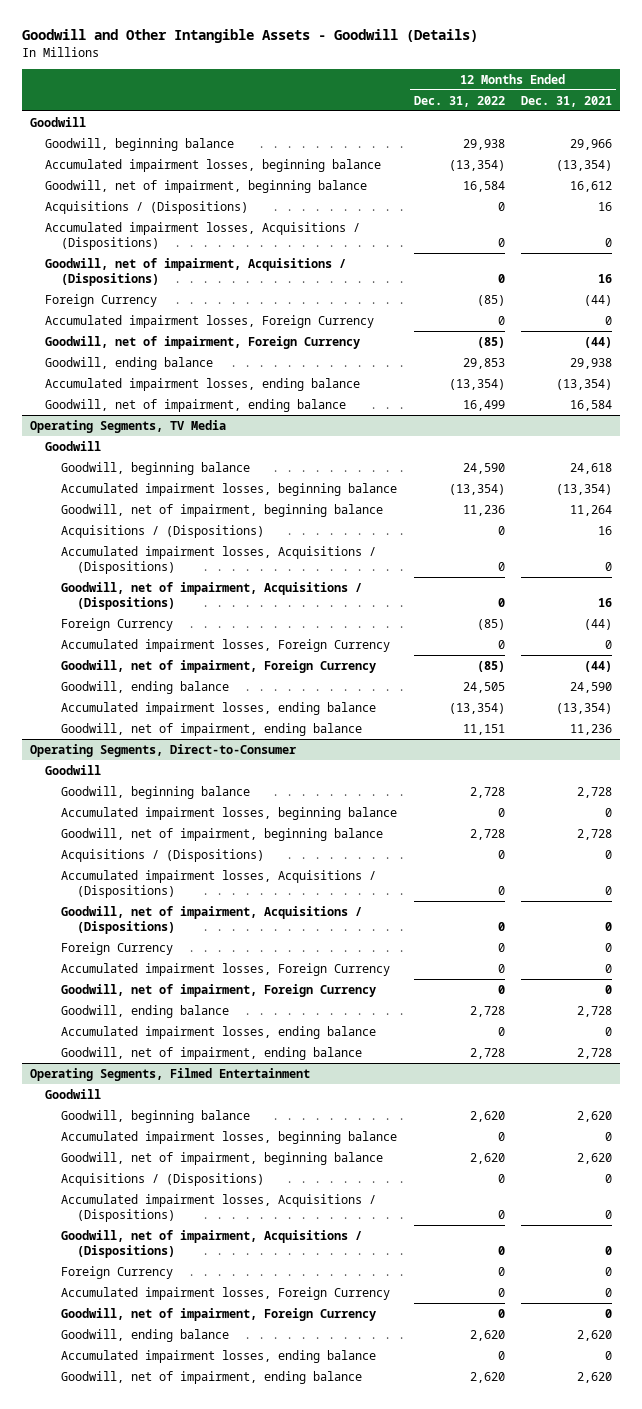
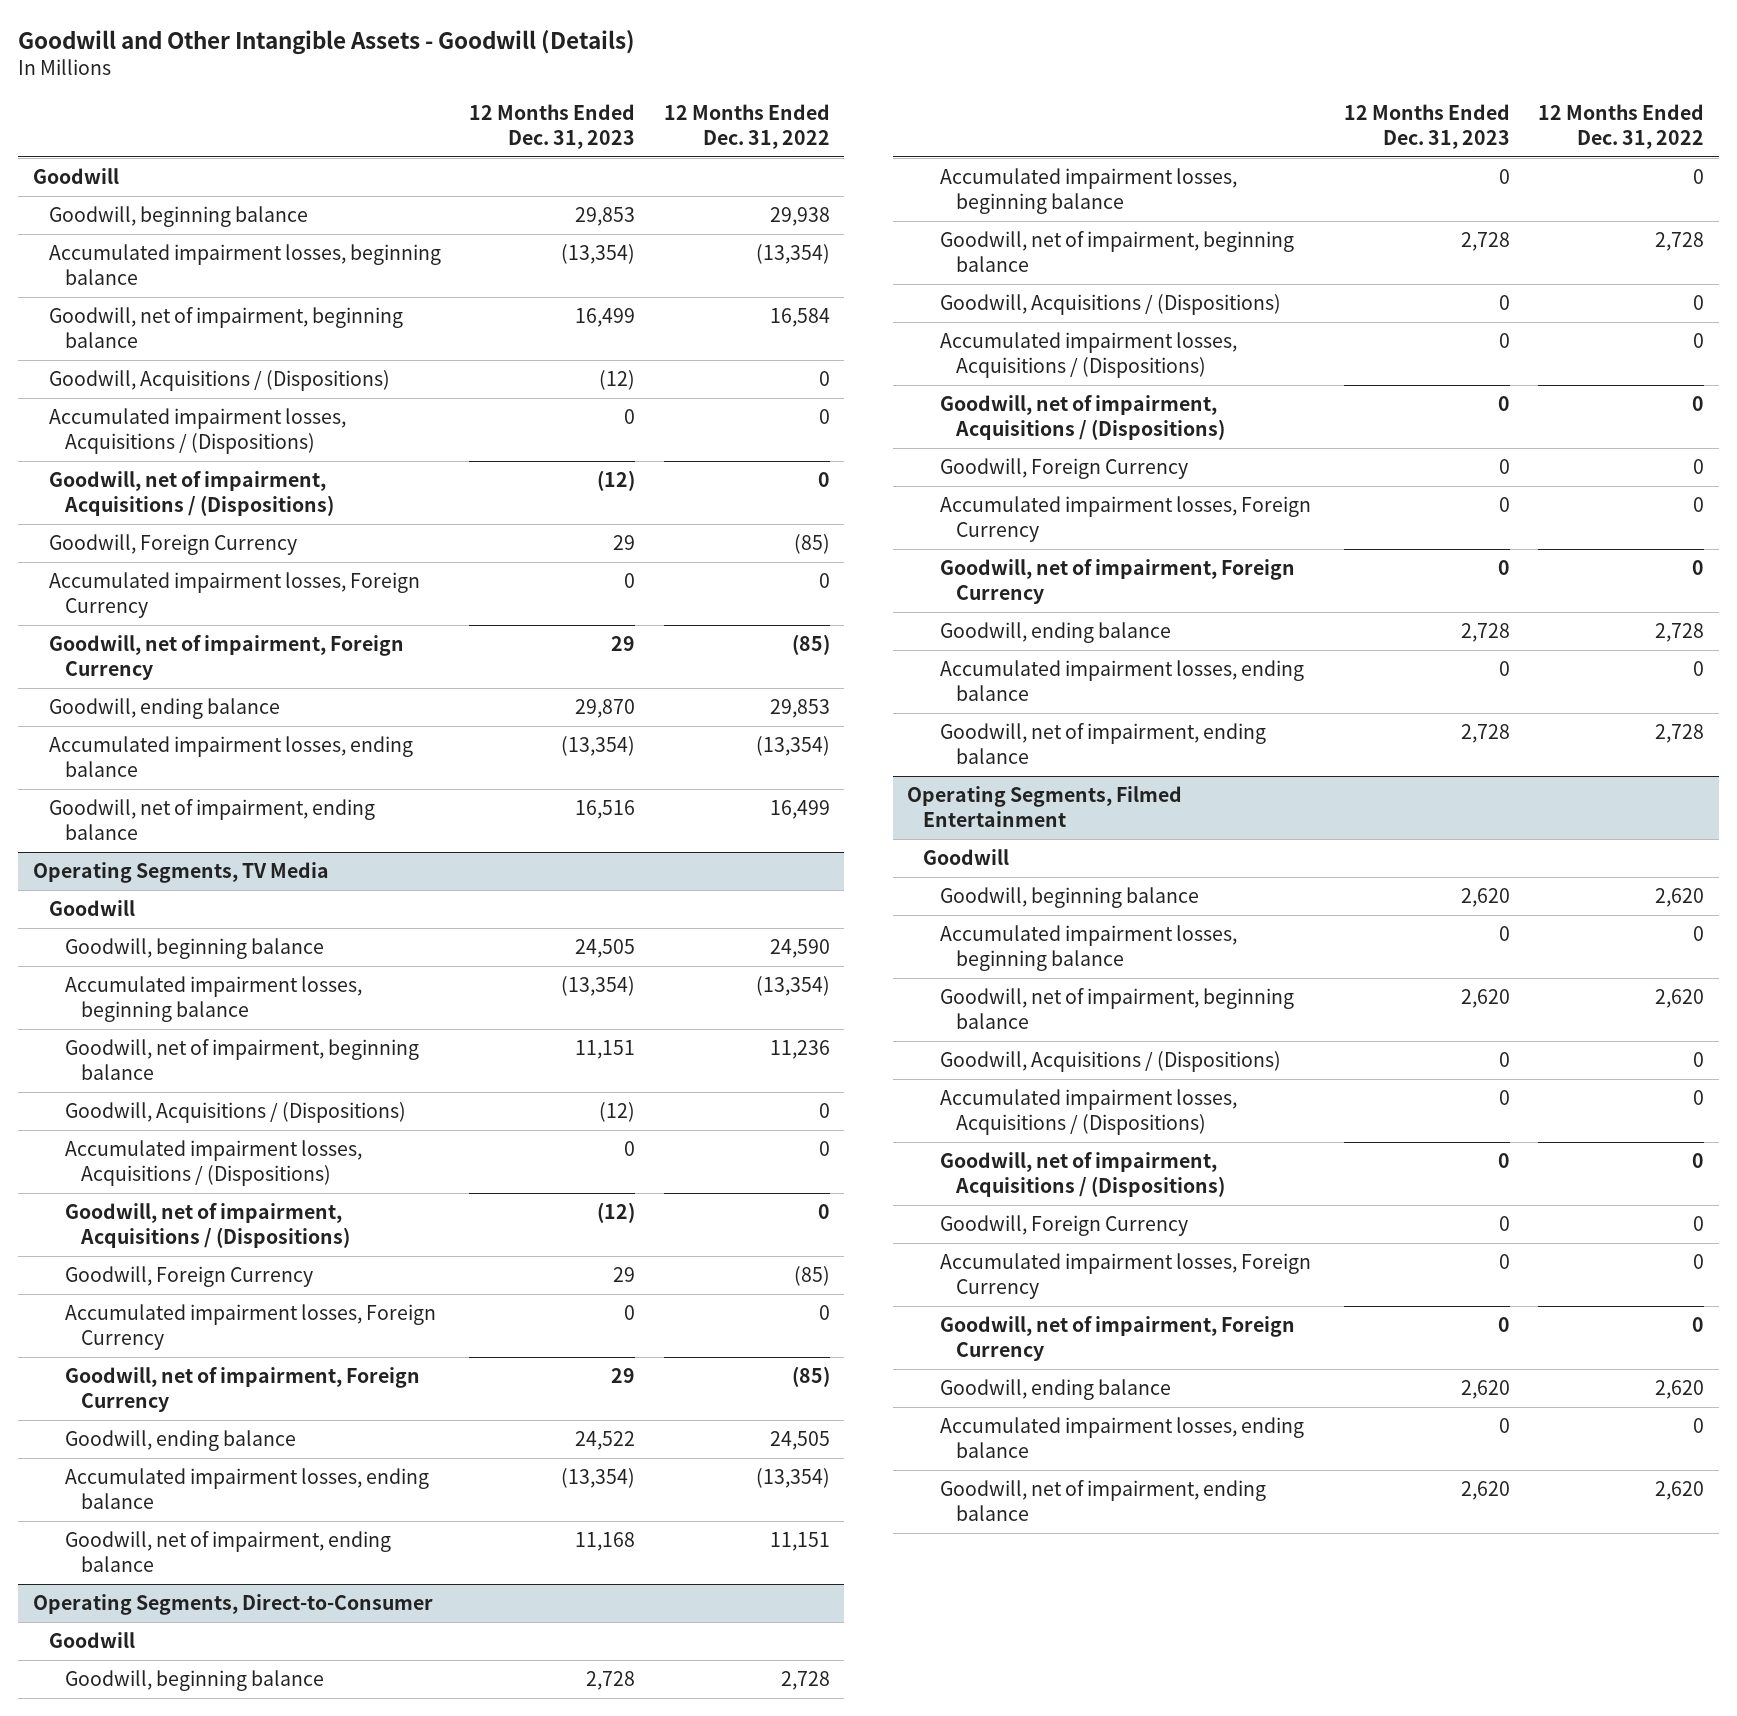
- | 12 Months Ended Dec. 31, 2022 | 12 Months Ended Dec. 31, 2021
+ | 12 Months Ended Dec. 31, 2023 | 12 Months Ended Dec. 31, 2022
- Acquisitions / (Dispositions) | 0 | 16
+ Goodwill, Acquisitions / (Dispositions) | (12) | 0
- Foreign Currency | (85) | (44)
+ Goodwill, Foreign Currency | 29 | (85)
@ Operating Segments, TV Media
- Acquisitions / (Dispositions) | 0 | 16
+ Goodwill, Acquisitions / (Dispositions) | (12) | 0
- Foreign Currency | (85) | (44)
+ Goodwill, Foreign Currency | 29 | (85)
@ Operating Segments, Direct-to-Consumer
- Acquisitions / (Dispositions) | 0 | 0
+ Goodwill, Acquisitions / (Dispositions) | 0 | 0
- Foreign Currency | 0 | 0
+ Goodwill, Foreign Currency | 0 | 0
@ Operating Segments, Filmed Entertainment
- Acquisitions / (Dispositions) | 0 | 0
+ Goodwill, Acquisitions / (Dispositions) | 0 | 0
- Foreign Currency | 0 | 0
+ Goodwill, Foreign Currency | 0 | 0

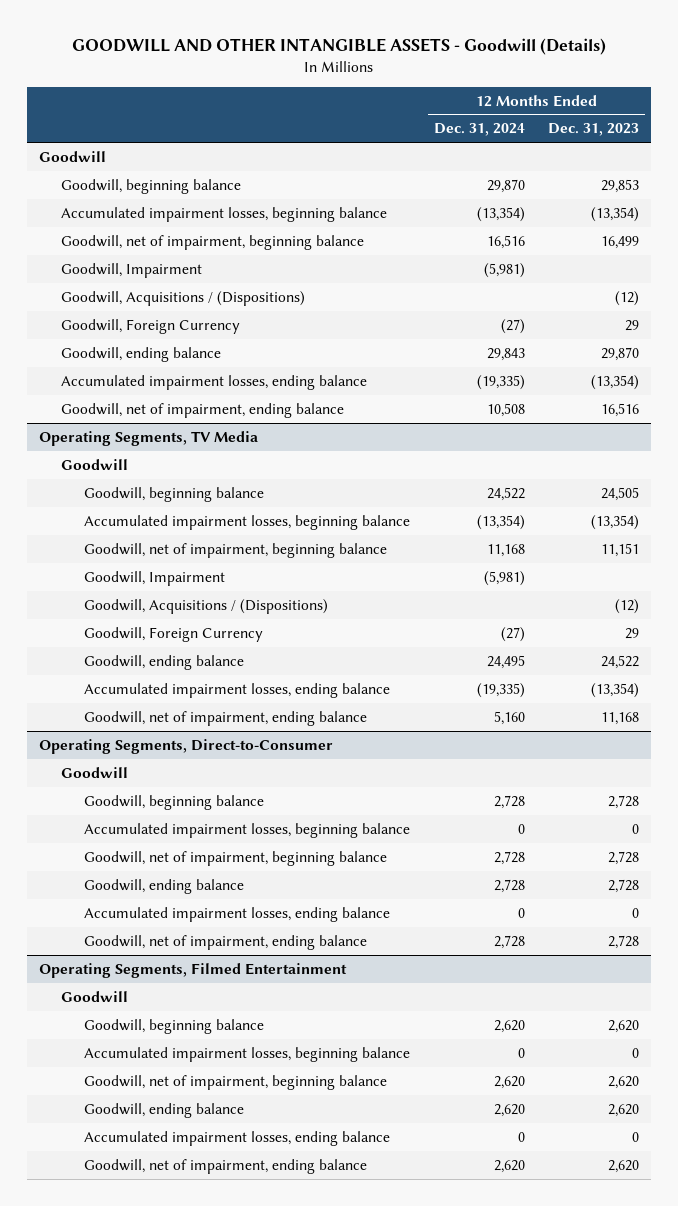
- Goodwill and Other Intangible Assets - Goodwill (Details)
+ GOODWILL AND OTHER INTANGIBLE ASSETS - Goodwill (Details)
- | 12 Months Ended Dec. 31, 2023 | 12 Months Ended Dec. 31, 2022
+ | 12 Months Ended Dec. 31, 2024 | 12 Months Ended Dec. 31, 2023
+ Goodwill, Impairment | (5,981) |
- Accumulated impairment losses, Acquisitions / (Dispositions) | 0 | 0
- Goodwill, net of impairment, Acquisitions / (Dispositions) | (12) | 0
- Accumulated impairment losses, Foreign Currency | 0 | 0
- Goodwill, net of impairment, Foreign Currency | 29 | (85)
@ Operating Segments, TV Media
+ Goodwill, Impairment | (5,981) |
- Accumulated impairment losses, Acquisitions / (Dispositions) | 0 | 0
- Goodwill, net of impairment, Acquisitions / (Dispositions) | (12) | 0
- Accumulated impairment losses, Foreign Currency | 0 | 0
- Goodwill, net of impairment, Foreign Currency | 29 | (85)
@ Operating Segments, Direct-to-Consumer
- Goodwill, Acquisitions / (Dispositions) | 0 | 0
- Accumulated impairment losses, Acquisitions / (Dispositions) | 0 | 0
- Goodwill, net of impairment, Acquisitions / (Dispositions) | 0 | 0
- Goodwill, Foreign Currency | 0 | 0
- Accumulated impairment losses, Foreign Currency | 0 | 0
- Goodwill, net of impairment, Foreign Currency | 0 | 0
@ Operating Segments, Filmed Entertainment
- Goodwill, Acquisitions / (Dispositions) | 0 | 0
- Accumulated impairment losses, Acquisitions / (Dispositions) | 0 | 0
- Goodwill, net of impairment, Acquisitions / (Dispositions) | 0 | 0
- Goodwill, Foreign Currency | 0 | 0
- Accumulated impairment losses, Foreign Currency | 0 | 0
- Goodwill, net of impairment, Foreign Currency | 0 | 0

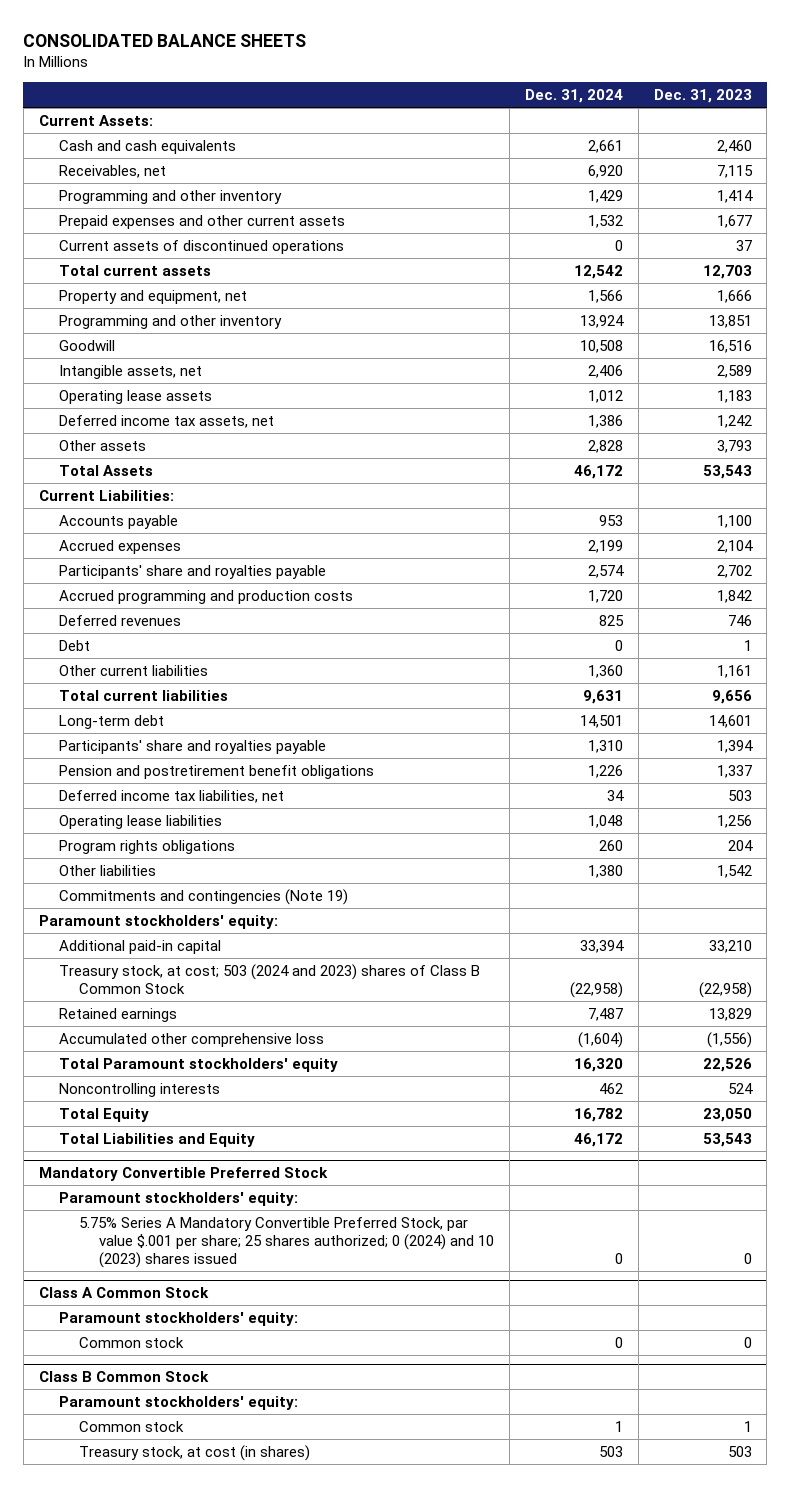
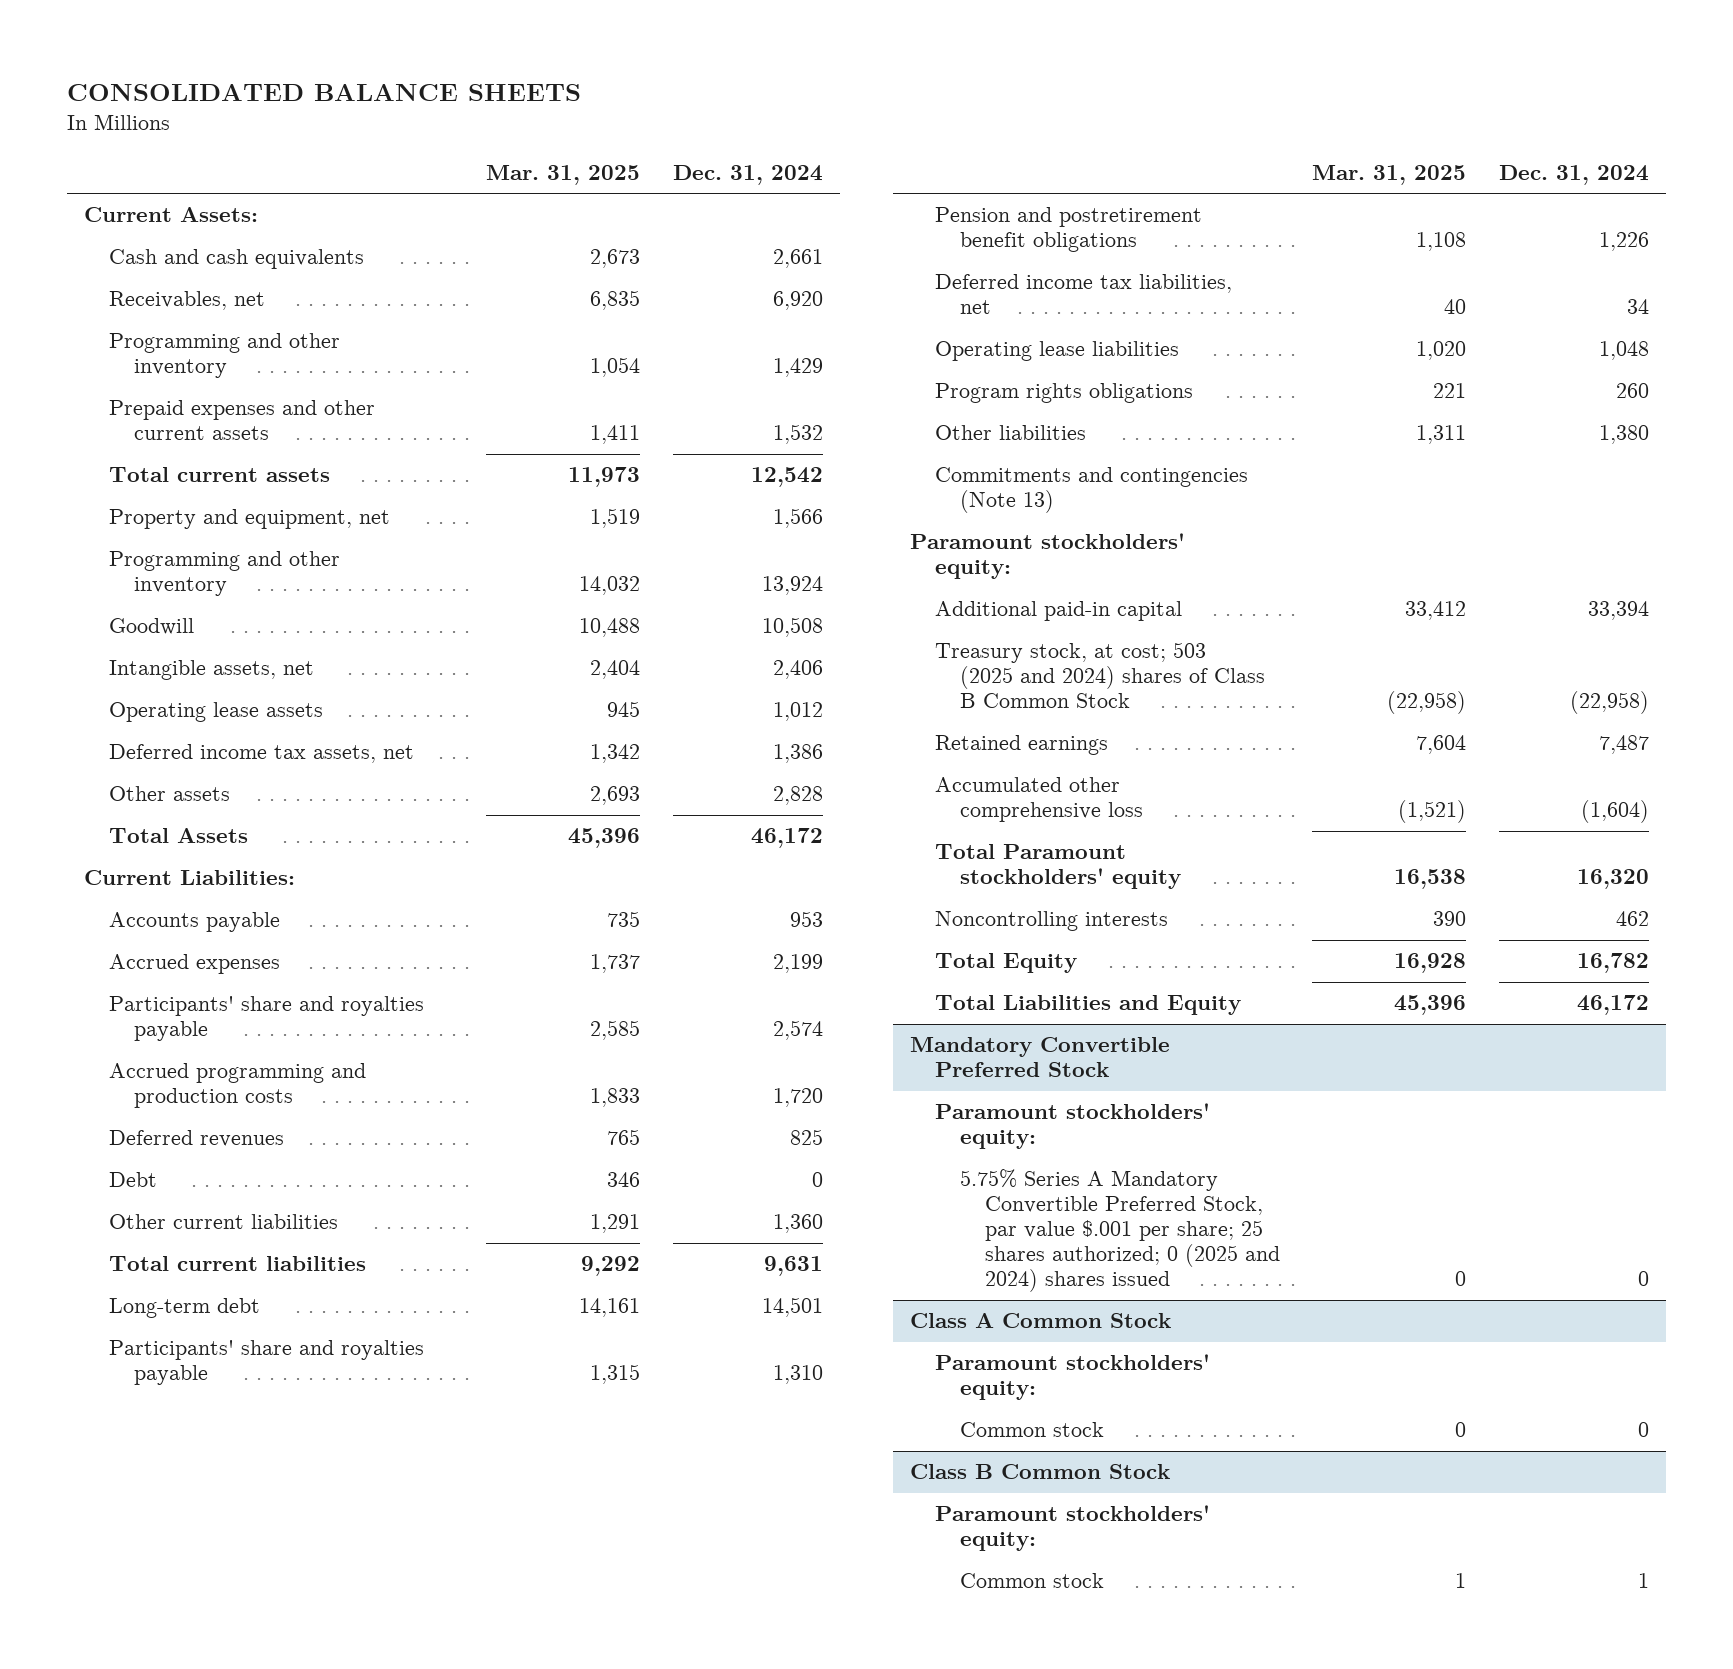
- | Dec. 31, 2024 | Dec. 31, 2023
+ | Mar. 31, 2025 | Dec. 31, 2024
- Current assets of discontinued operations | 0 | 37
- Commitments and contingencies (Note 19)
+ Commitments and contingencies (Note 13)
- Treasury stock, at cost; 503 (2024 and 2023) shares of Class B Common Stock | (22,958) | (22,958)
+ Treasury stock, at cost; 503 (2025 and 2024) shares of Class B Common Stock | (22,958) | (22,958)
@ Mandatory Convertible Preferred Stock
- 5.75% Series A Mandatory Convertible Preferred Stock, par value $.001 per share; 25 shares authorized; 0 (2024) and 10 (2023) shares issued | 0 | 0
+ 5.75% Series A Mandatory Convertible Preferred Stock, par value $.001 per share; 25 shares authorized; 0 (2025 and 2024) shares issued | 0 | 0
@ Class B Common Stock
- Treasury stock, at cost (in shares) | 503 | 503

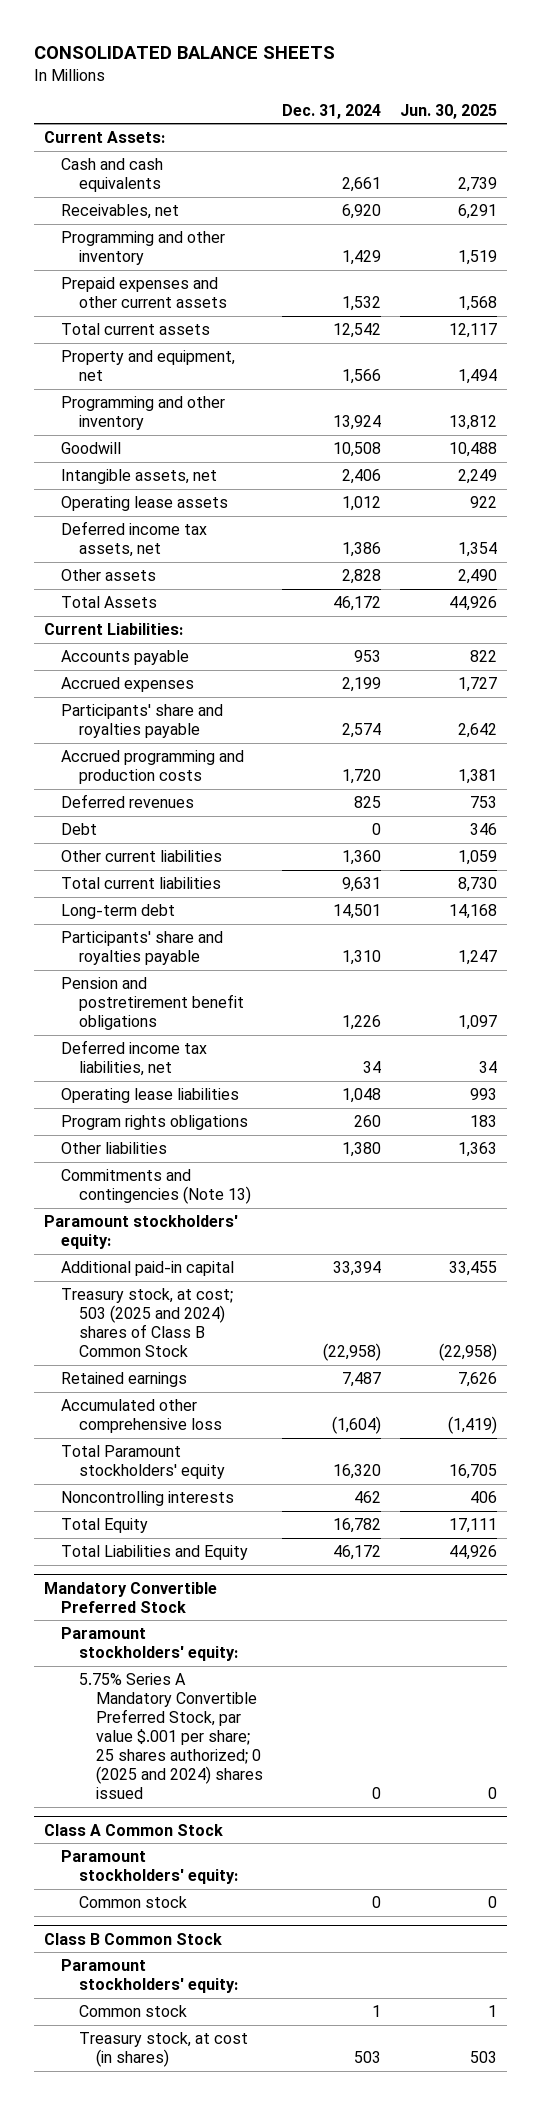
- | Mar. 31, 2025 | Dec. 31, 2024
+ | Dec. 31, 2024 | Jun. 30, 2025
@ Class B Common Stock
+ Treasury stock, at cost (in shares) | 503 | 503

